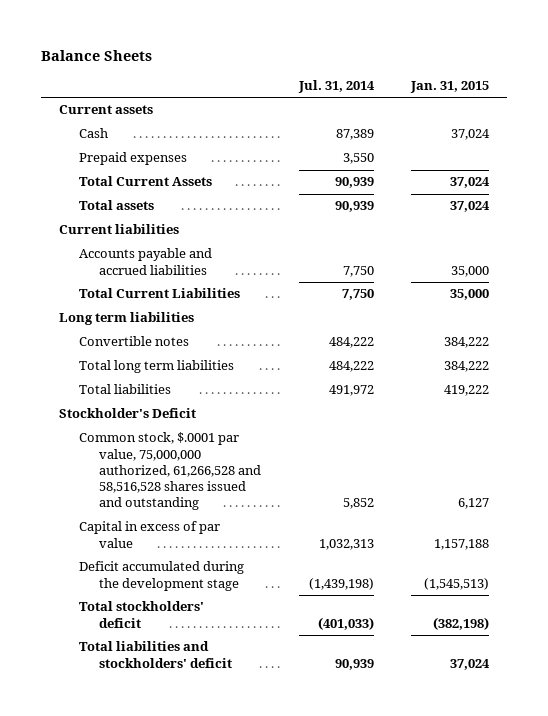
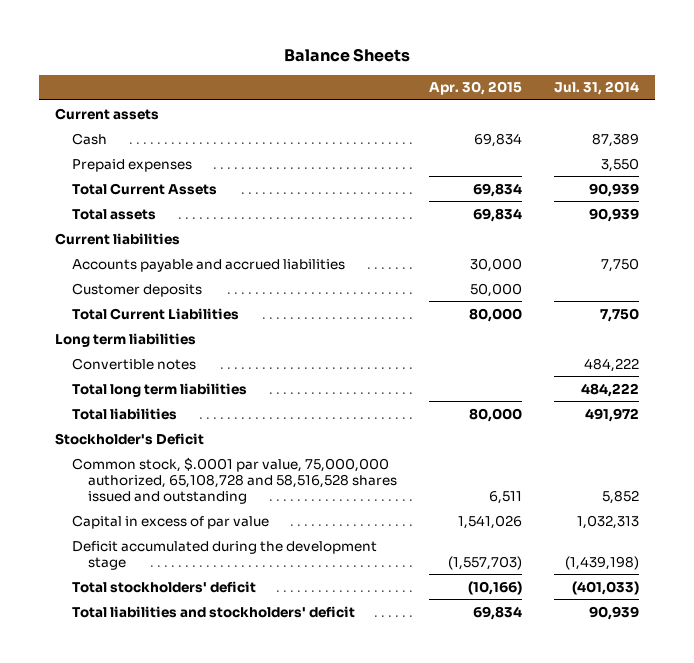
- | Jul. 31, 2014 | Jan. 31, 2015
+ | Apr. 30, 2015 | Jul. 31, 2014
+ Customer deposits | 50,000 |
- Common stock, $.0001 par value, 75,000,000 authorized, 61,266,528 and 58,516,528 shares issued and outstanding | 5,852 | 6,127
+ Common stock, $.0001 par value, 75,000,000 authorized, 65,108,728 and 58,516,528 shares issued and outstanding | 6,511 | 5,852

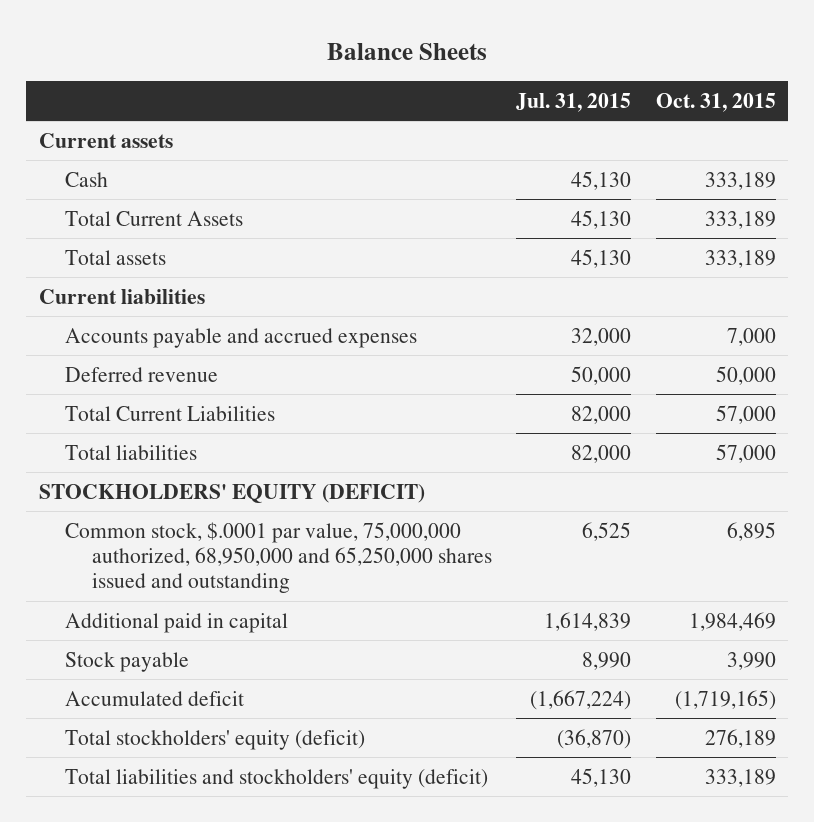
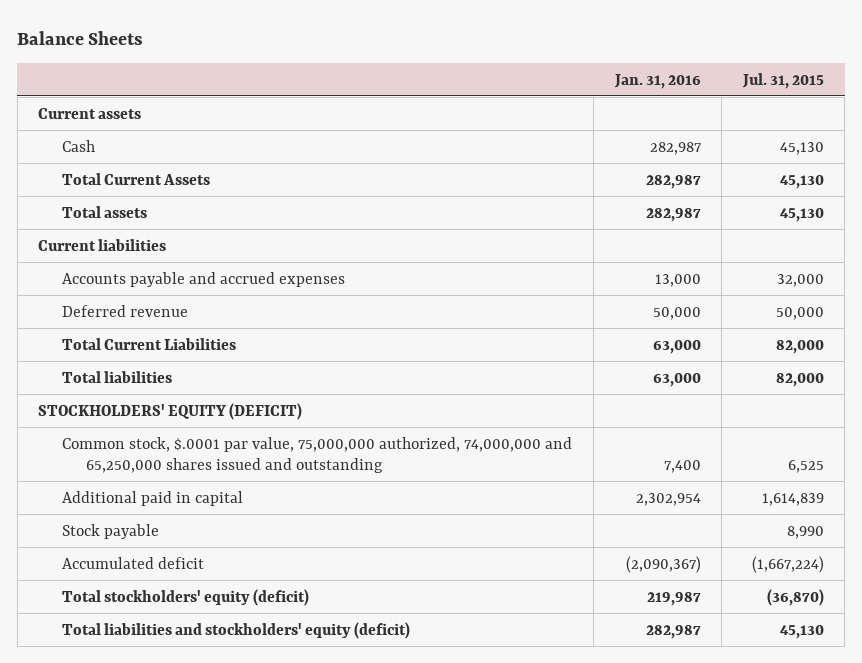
- | Jul. 31, 2015 | Oct. 31, 2015
+ | Jan. 31, 2016 | Jul. 31, 2015
- Common stock, $.0001 par value, 75,000,000 authorized, 68,950,000 and 65,250,000 shares issued and outstanding | 6,525 | 6,895
+ Common stock, $.0001 par value, 75,000,000 authorized, 74,000,000 and 65,250,000 shares issued and outstanding | 7,400 | 6,525

